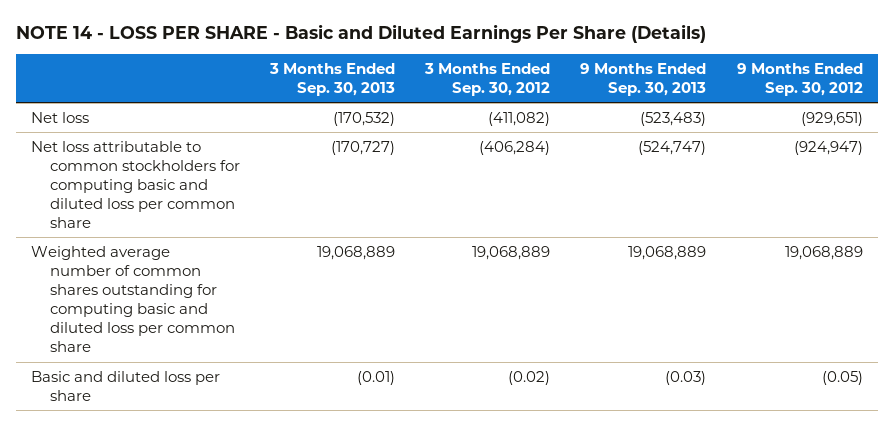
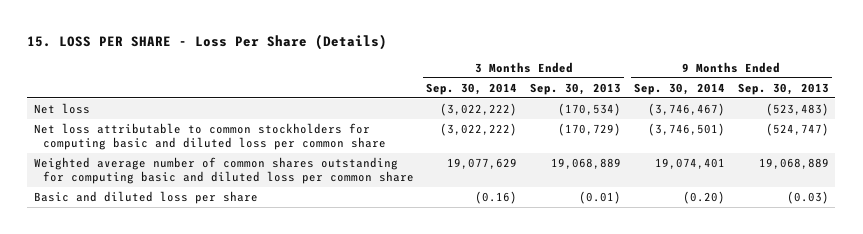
- NOTE 14 - LOSS PER SHARE - Basic and Diluted Earnings Per Share (Details)
+ 15. LOSS PER SHARE - Loss Per Share (Details)
- | 3 Months Ended Sep. 30, 2013 | 3 Months Ended Sep. 30, 2012 | 9 Months Ended Sep. 30, 2013 | 9 Months Ended Sep. 30, 2012
+ | 3 Months Ended Sep. 30, 2014 | 3 Months Ended Sep. 30, 2013 | 9 Months Ended Sep. 30, 2014 | 9 Months Ended Sep. 30, 2013
- Net loss | (170,532) | (411,082) | (523,483) | (929,651)
- Net loss attributable to common stockholders for computing basic and diluted loss per common share | (170,727) | (406,284) | (524,747) | (924,947)
+ Net loss | (3,022,222) | (170,534) | (3,746,467) | (523,483)
+ Net loss attributable to common stockholders for computing basic and diluted loss per common share | (3,022,222) | (170,729) | (3,746,501) | (524,747)

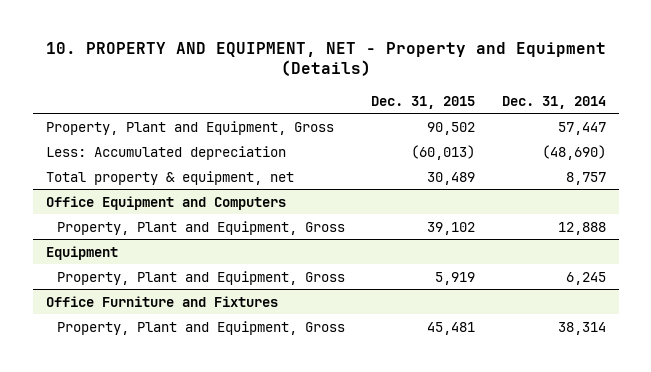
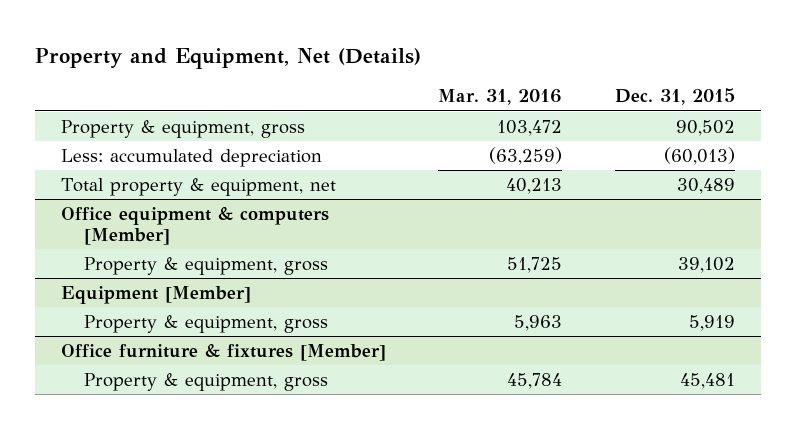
- 10. PROPERTY AND EQUIPMENT, NET - Property and Equipment (Details)
+ Property and Equipment, Net (Details)
- | Dec. 31, 2015 | Dec. 31, 2014
+ | Mar. 31, 2016 | Dec. 31, 2015
- Property, Plant and Equipment, Gross | 90,502 | 57,447
- Less: Accumulated depreciation | (60,013) | (48,690)
+ Property & equipment, gross | 103,472 | 90,502
+ Less: accumulated depreciation | (63,259) | (60,013)
- Office Equipment and Computers
- Property, Plant and Equipment, Gross | 39,102 | 12,888
- Equipment
- Property, Plant and Equipment, Gross | 5,919 | 6,245
- Office Furniture and Fixtures
- Property, Plant and Equipment, Gross | 45,481 | 38,314
+ Office equipment & computers [Member]
+ Property & equipment, gross | 51,725 | 39,102
+ Equipment [Member]
+ Property & equipment, gross | 5,963 | 5,919
+ Office furniture & fixtures [Member]
+ Property & equipment, gross | 45,784 | 45,481

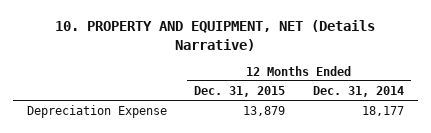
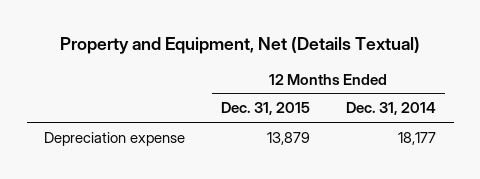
- 10. PROPERTY AND EQUIPMENT, NET (Details Narrative)
+ Property and Equipment, Net (Details Textual)
- Depreciation Expense | 13,879 | 18,177
+ Depreciation expense | 13,879 | 18,177

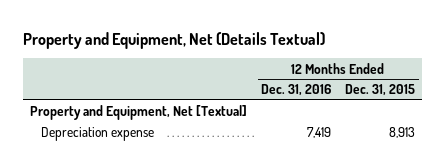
- | 12 Months Ended Dec. 31, 2015 | 12 Months Ended Dec. 31, 2014
+ | 12 Months Ended Dec. 31, 2016 | 12 Months Ended Dec. 31, 2015
- Depreciation expense | 13,879 | 18,177
+ Property and Equipment, Net [Textual]
+ Depreciation expense | 7,419 | 8,913

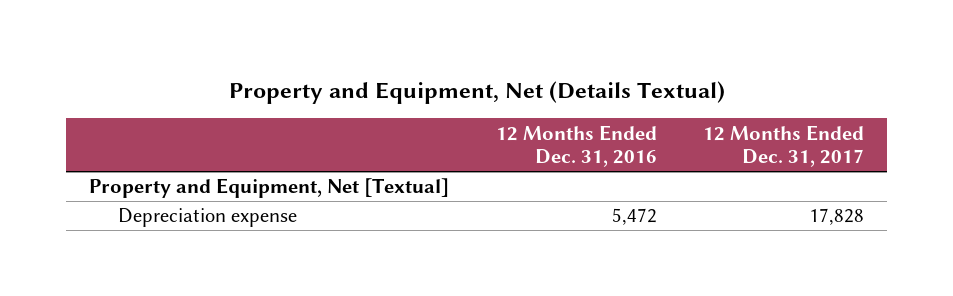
- | 12 Months Ended Dec. 31, 2016 | 12 Months Ended Dec. 31, 2015
+ | 12 Months Ended Dec. 31, 2016 | 12 Months Ended Dec. 31, 2017
- Depreciation expense | 7,419 | 8,913
+ Depreciation expense | 5,472 | 17,828

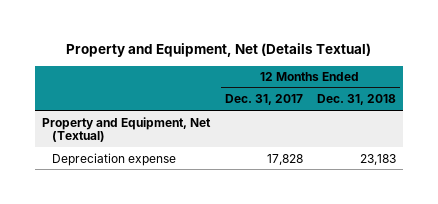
- | 12 Months Ended Dec. 31, 2016 | 12 Months Ended Dec. 31, 2017
+ | 12 Months Ended Dec. 31, 2017 | 12 Months Ended Dec. 31, 2018
- Property and Equipment, Net [Textual]
+ Property and Equipment, Net (Textual)

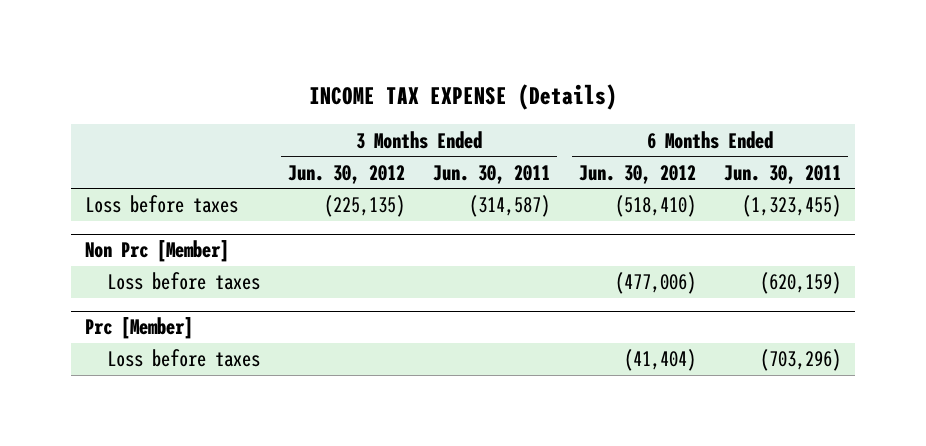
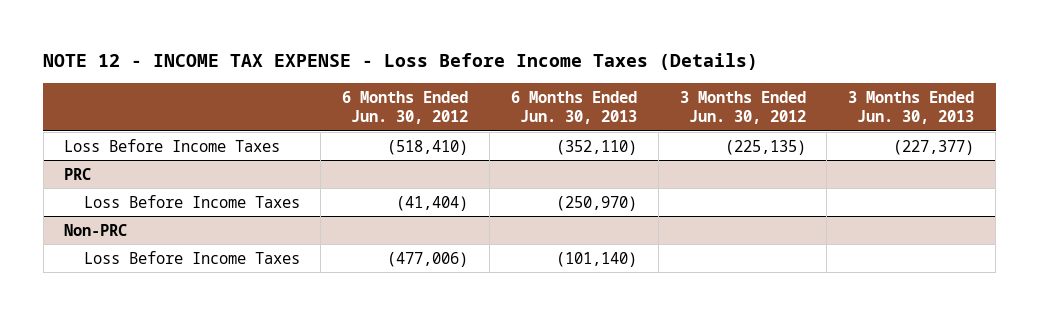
- INCOME TAX EXPENSE (Details)
+ NOTE 12 - INCOME TAX EXPENSE - Loss Before Income Taxes (Details)
- | 3 Months Ended Jun. 30, 2012 | 3 Months Ended Jun. 30, 2011 | 6 Months Ended Jun. 30, 2012 | 6 Months Ended Jun. 30, 2011
+ | 6 Months Ended Jun. 30, 2012 | 6 Months Ended Jun. 30, 2013 | 3 Months Ended Jun. 30, 2012 | 3 Months Ended Jun. 30, 2013
- Loss before taxes | (225,135) | (314,587) | (518,410) | (1,323,455)
- Non Prc [Member]
- Loss before taxes | | | (477,006) | (620,159)
- Prc [Member]
- Loss before taxes | | | (41,404) | (703,296)
+ Loss Before Income Taxes | (518,410) | (352,110) | (225,135) | (227,377)
+ PRC
+ Loss Before Income Taxes | (41,404) | (250,970) | |
+ Non-PRC
+ Loss Before Income Taxes | (477,006) | (101,140) | |

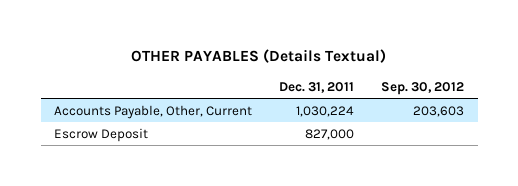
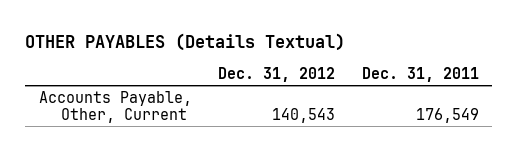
- | Dec. 31, 2011 | Sep. 30, 2012
+ | Dec. 31, 2012 | Dec. 31, 2011
- Accounts Payable, Other, Current | 1,030,224 | 203,603
- Escrow Deposit | 827,000 |
+ Accounts Payable, Other, Current | 140,543 | 176,549

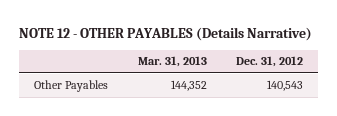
- OTHER PAYABLES (Details Textual)
+ NOTE 12 - OTHER PAYABLES (Details Narrative)
- | Dec. 31, 2012 | Dec. 31, 2011
+ | Mar. 31, 2013 | Dec. 31, 2012
- Accounts Payable, Other, Current | 140,543 | 176,549
+ Other Payables | 144,352 | 140,543

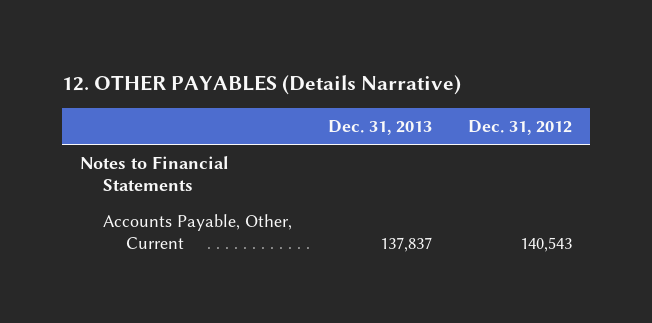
- NOTE 12 - OTHER PAYABLES (Details Narrative)
+ 12. OTHER PAYABLES (Details Narrative)
- | Mar. 31, 2013 | Dec. 31, 2012
+ | Dec. 31, 2013 | Dec. 31, 2012
- Other Payables | 144,352 | 140,543
+ Notes to Financial Statements
+ Accounts Payable, Other, Current | 137,837 | 140,543

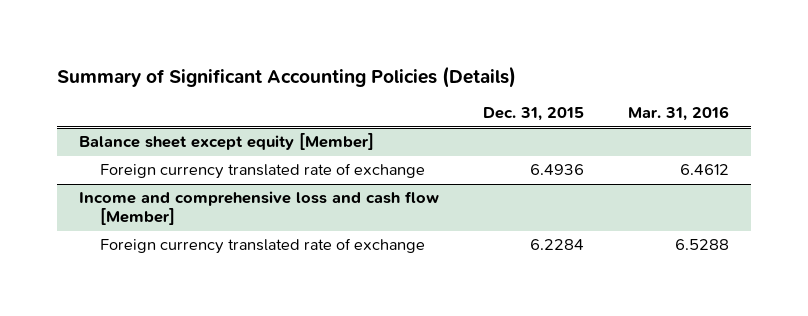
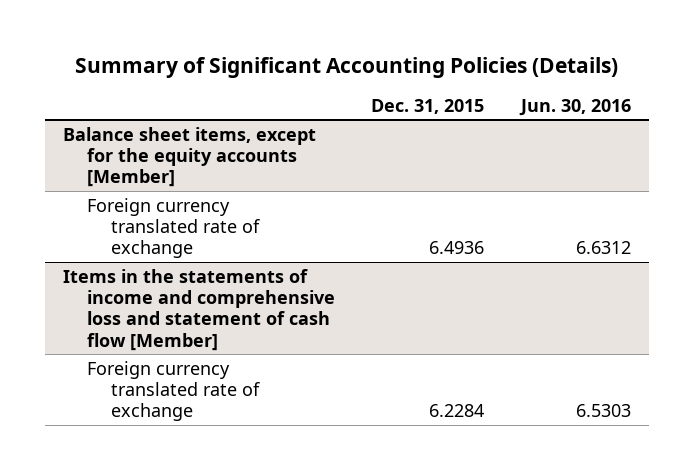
- | Dec. 31, 2015 | Mar. 31, 2016
+ | Dec. 31, 2015 | Jun. 30, 2016
- Balance sheet except equity [Member]
+ Balance sheet items, except for the equity accounts [Member]
- Income and comprehensive loss and cash flow [Member]
+ Items in the statements of income and comprehensive loss and statement of cash flow [Member]

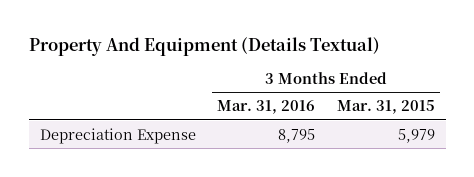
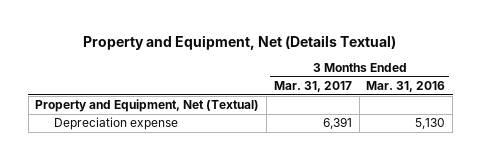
- Property And Equipment (Details Textual)
+ Property and Equipment, Net (Details Textual)
- | 3 Months Ended Mar. 31, 2016 | 3 Months Ended Mar. 31, 2015
+ | 3 Months Ended Mar. 31, 2017 | 3 Months Ended Mar. 31, 2016
- Depreciation Expense | 8,795 | 5,979
+ Property and Equipment, Net (Textual)
+ Depreciation expense | 6,391 | 5,130

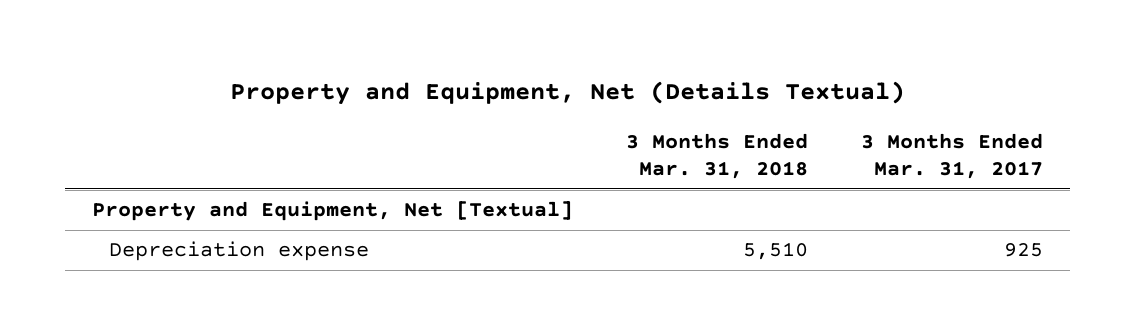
- | 3 Months Ended Mar. 31, 2017 | 3 Months Ended Mar. 31, 2016
+ | 3 Months Ended Mar. 31, 2018 | 3 Months Ended Mar. 31, 2017
- Property and Equipment, Net (Textual)
- Depreciation expense | 6,391 | 5,130
+ Property and Equipment, Net [Textual]
+ Depreciation expense | 5,510 | 925

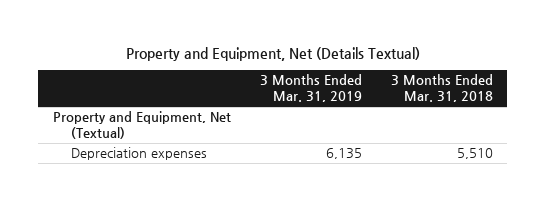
- | 3 Months Ended Mar. 31, 2018 | 3 Months Ended Mar. 31, 2017
+ | 3 Months Ended Mar. 31, 2019 | 3 Months Ended Mar. 31, 2018
- Property and Equipment, Net [Textual]
- Depreciation expense | 5,510 | 925
+ Property and Equipment, Net (Textual)
+ Depreciation expenses | 6,135 | 5,510

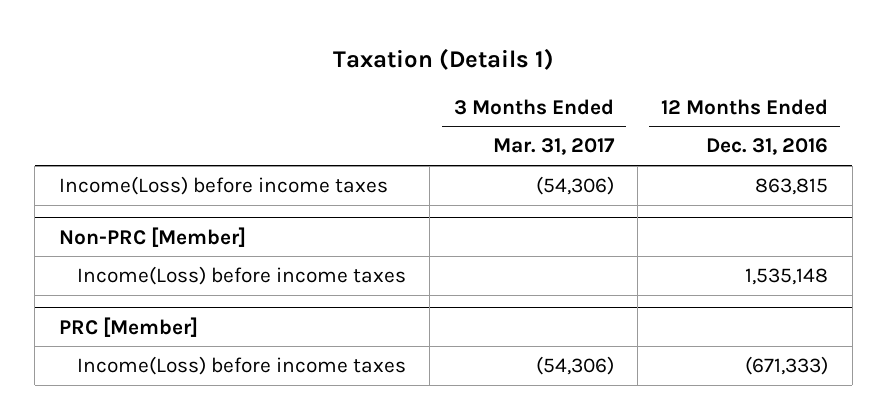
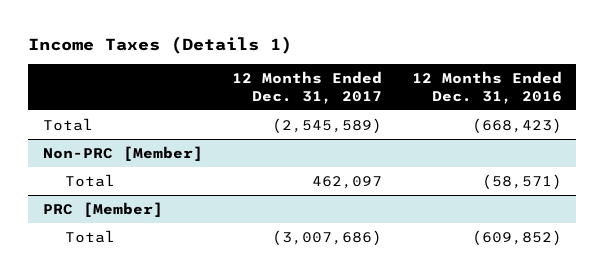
- Taxation (Details 1)
+ Income Taxes (Details 1)
- | 3 Months Ended Mar. 31, 2017 | 12 Months Ended Dec. 31, 2016
+ | 12 Months Ended Dec. 31, 2017 | 12 Months Ended Dec. 31, 2016
- Income(Loss) before income taxes | (54,306) | 863,815
+ Total | (2,545,589) | (668,423)
@ Non-PRC [Member]
- Income(Loss) before income taxes | | 1,535,148
+ Total | 462,097 | (58,571)
@ PRC [Member]
- Income(Loss) before income taxes | (54,306) | (671,333)
+ Total | (3,007,686) | (609,852)

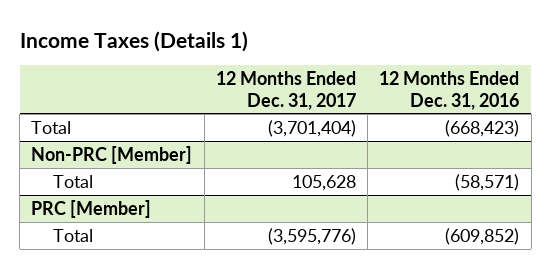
- Total | (2,545,589) | (668,423)
+ Total | (3,701,404) | (668,423)
@ Non-PRC [Member]
- Total | 462,097 | (58,571)
+ Total | 105,628 | (58,571)
@ PRC [Member]
- Total | (3,007,686) | (609,852)
+ Total | (3,595,776) | (609,852)

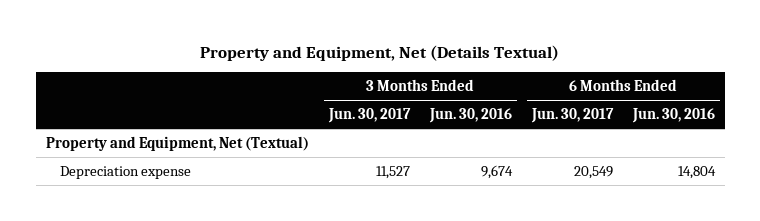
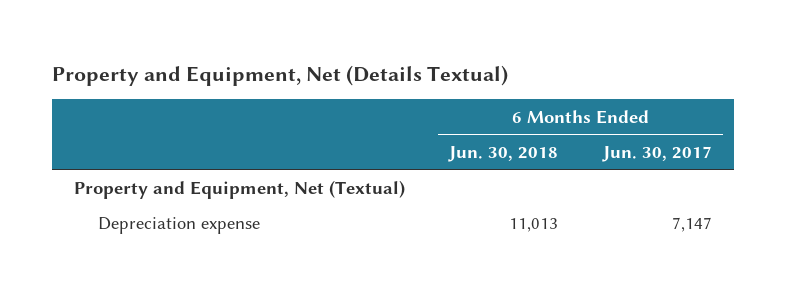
- | 3 Months Ended Jun. 30, 2017 | 3 Months Ended Jun. 30, 2016 | 6 Months Ended Jun. 30, 2017 | 6 Months Ended Jun. 30, 2016
+ | 6 Months Ended Jun. 30, 2018 | 6 Months Ended Jun. 30, 2017
- Depreciation expense | 11,527 | 9,674 | 20,549 | 14,804
+ Depreciation expense | 11,013 | 7,147

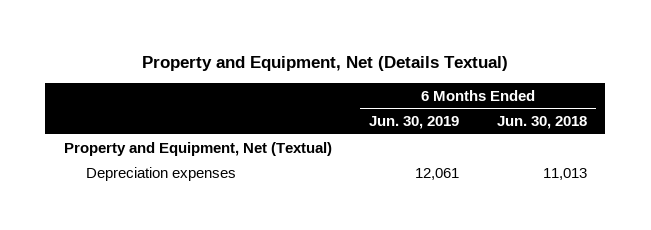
- | 6 Months Ended Jun. 30, 2018 | 6 Months Ended Jun. 30, 2017
+ | 6 Months Ended Jun. 30, 2019 | 6 Months Ended Jun. 30, 2018
- Depreciation expense | 11,013 | 7,147
+ Depreciation expenses | 12,061 | 11,013

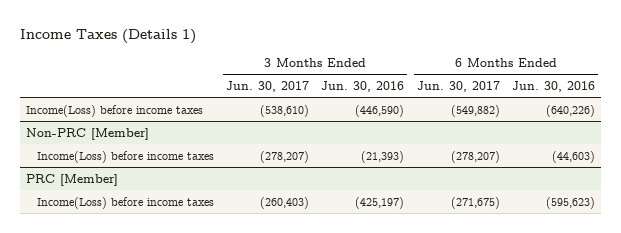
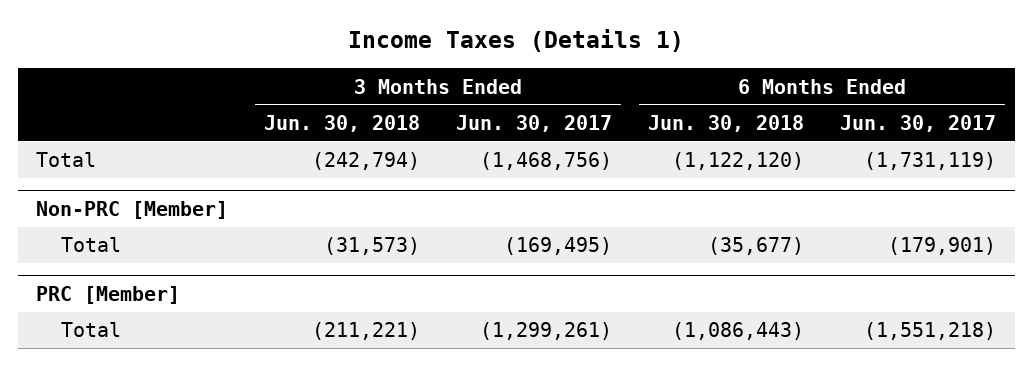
- | 3 Months Ended Jun. 30, 2017 | 3 Months Ended Jun. 30, 2016 | 6 Months Ended Jun. 30, 2017 | 6 Months Ended Jun. 30, 2016
+ | 3 Months Ended Jun. 30, 2018 | 3 Months Ended Jun. 30, 2017 | 6 Months Ended Jun. 30, 2018 | 6 Months Ended Jun. 30, 2017
- Income(Loss) before income taxes | (538,610) | (446,590) | (549,882) | (640,226)
+ Total | (242,794) | (1,468,756) | (1,122,120) | (1,731,119)
@ Non-PRC [Member]
- Income(Loss) before income taxes | (278,207) | (21,393) | (278,207) | (44,603)
+ Total | (31,573) | (169,495) | (35,677) | (179,901)
@ PRC [Member]
- Income(Loss) before income taxes | (260,403) | (425,197) | (271,675) | (595,623)
+ Total | (211,221) | (1,299,261) | (1,086,443) | (1,551,218)

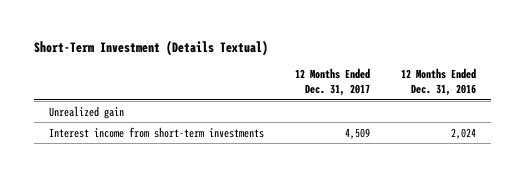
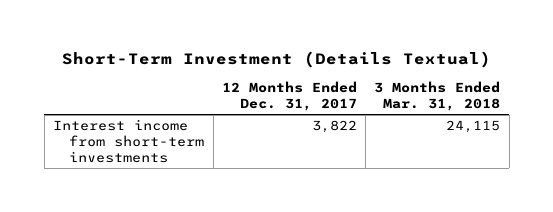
- | 12 Months Ended Dec. 31, 2017 | 12 Months Ended Dec. 31, 2016
+ | 12 Months Ended Dec. 31, 2017 | 3 Months Ended Mar. 31, 2018
- Unrealized gain
- Interest income from short-term investments | 4,509 | 2,024
+ Interest income from short-term investments | 3,822 | 24,115

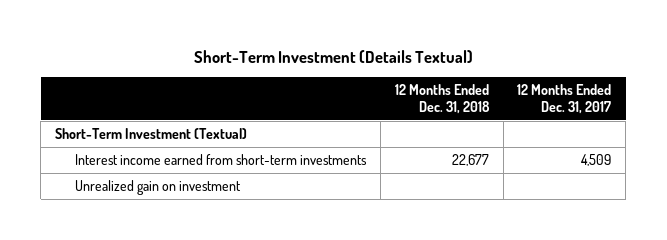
- | 12 Months Ended Dec. 31, 2017 | 3 Months Ended Mar. 31, 2018
+ | 12 Months Ended Dec. 31, 2018 | 12 Months Ended Dec. 31, 2017
- Interest income from short-term investments | 3,822 | 24,115
+ Short-Term Investment (Textual)
+ Interest income earned from short-term investments | 22,677 | 4,509
+ Unrealized gain on investment

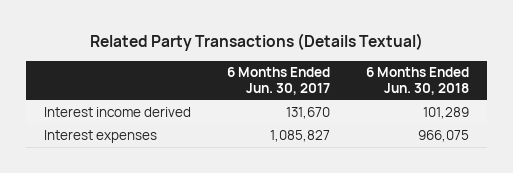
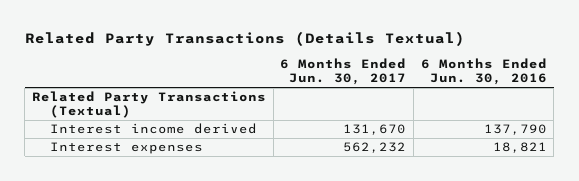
- | 6 Months Ended Jun. 30, 2017 | 6 Months Ended Jun. 30, 2018
+ | 6 Months Ended Jun. 30, 2017 | 6 Months Ended Jun. 30, 2016
+ Related Party Transactions (Textual)
- Interest expenses | 1,085,827 | 966,075
+ Interest expenses | 562,232 | 18,821

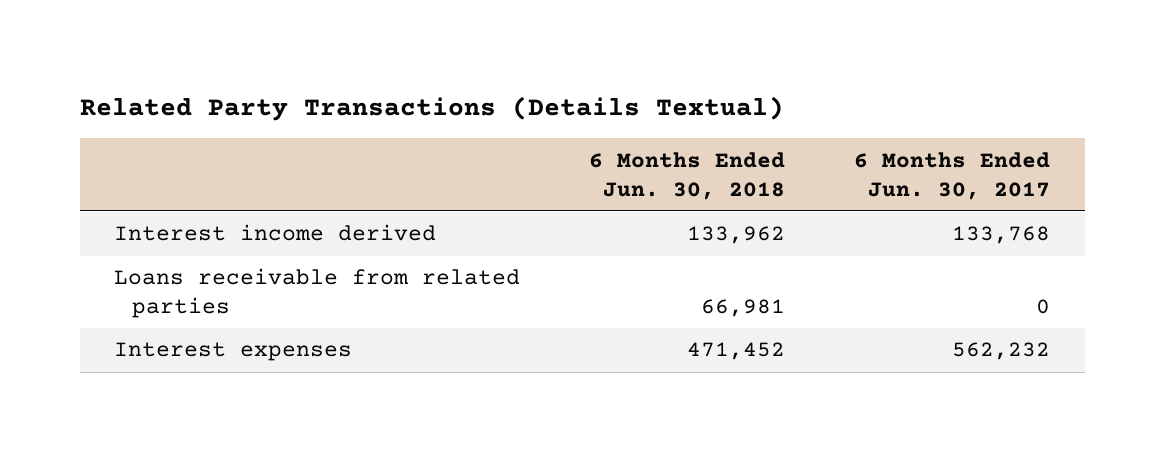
- | 6 Months Ended Jun. 30, 2017 | 6 Months Ended Jun. 30, 2016
+ | 6 Months Ended Jun. 30, 2018 | 6 Months Ended Jun. 30, 2017
- Related Party Transactions (Textual)
- Interest income derived | 131,670 | 137,790
+ Interest income derived | 133,962 | 133,768
+ Loans receivable from related parties | 66,981 | 0

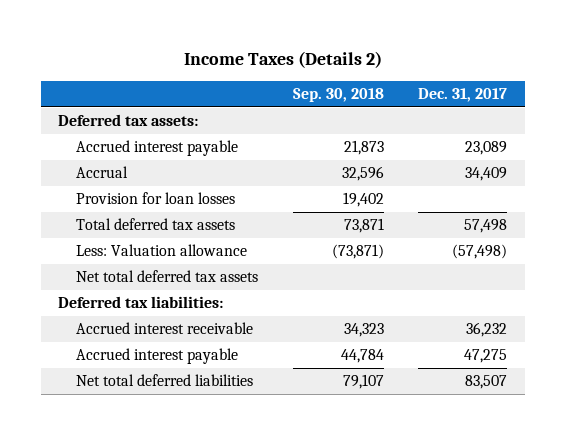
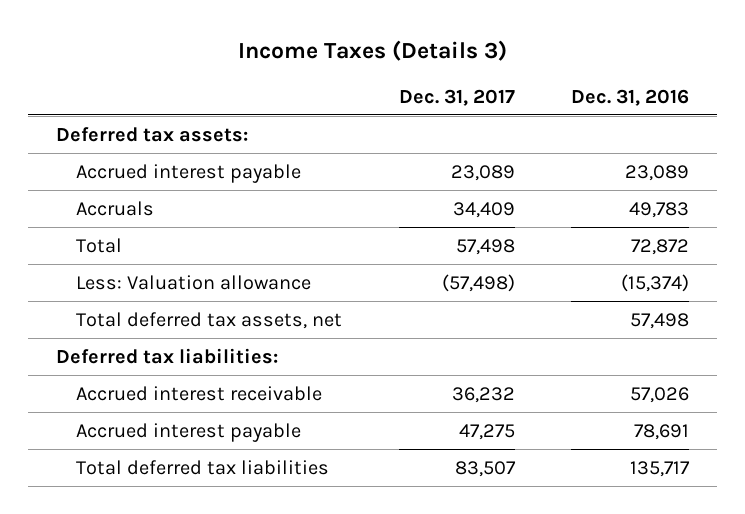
- Income Taxes (Details 2)
+ Income Taxes (Details 3)
- | Sep. 30, 2018 | Dec. 31, 2017
+ | Dec. 31, 2017 | Dec. 31, 2016
- Accrual | 32,596 | 34,409
- Provision for loan losses | 19,402 |
- Total deferred tax assets | 73,871 | 57,498
+ Accruals | 34,409 | 49,783
+ Total | 57,498 | 72,872
- Net total deferred tax assets
+ Total deferred tax assets, net | | 57,498
- Net total deferred liabilities | 79,107 | 83,507
+ Total deferred tax liabilities | 83,507 | 135,717

